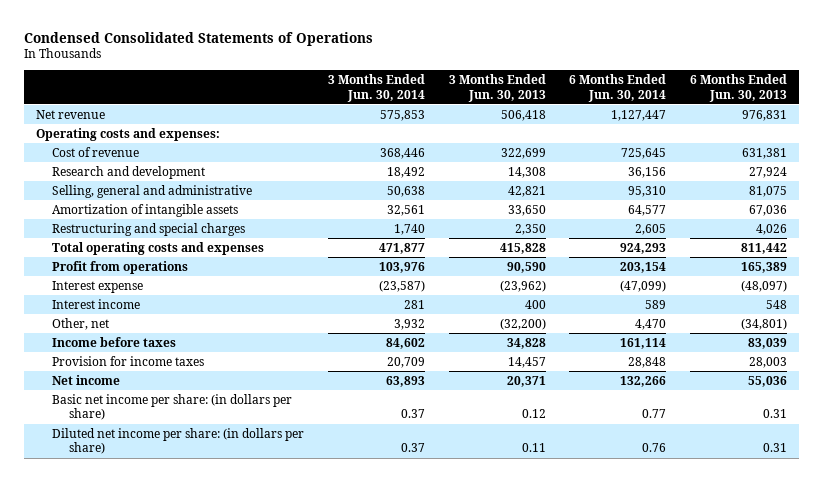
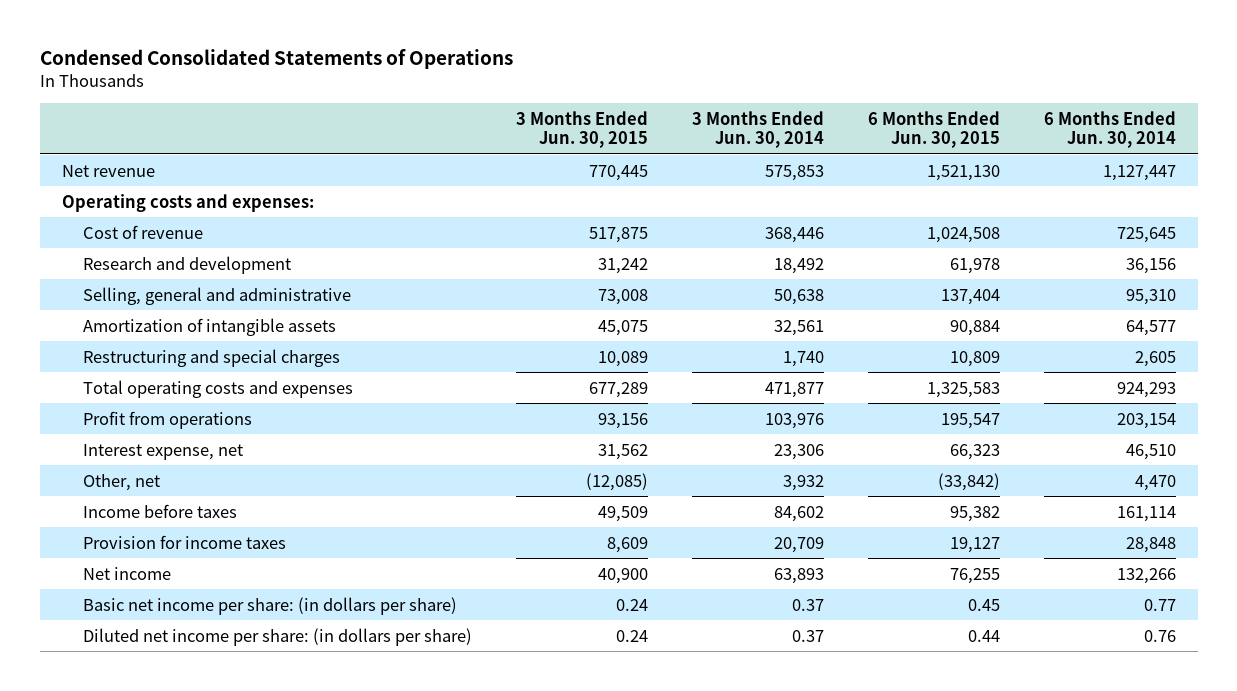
- | 3 Months Ended Jun. 30, 2014 | 3 Months Ended Jun. 30, 2013 | 6 Months Ended Jun. 30, 2014 | 6 Months Ended Jun. 30, 2013
+ | 3 Months Ended Jun. 30, 2015 | 3 Months Ended Jun. 30, 2014 | 6 Months Ended Jun. 30, 2015 | 6 Months Ended Jun. 30, 2014
- Interest expense | (23,587) | (23,962) | (47,099) | (48,097)
- Interest income | 281 | 400 | 589 | 548
+ Interest expense, net | 31,562 | 23,306 | 66,323 | 46,510

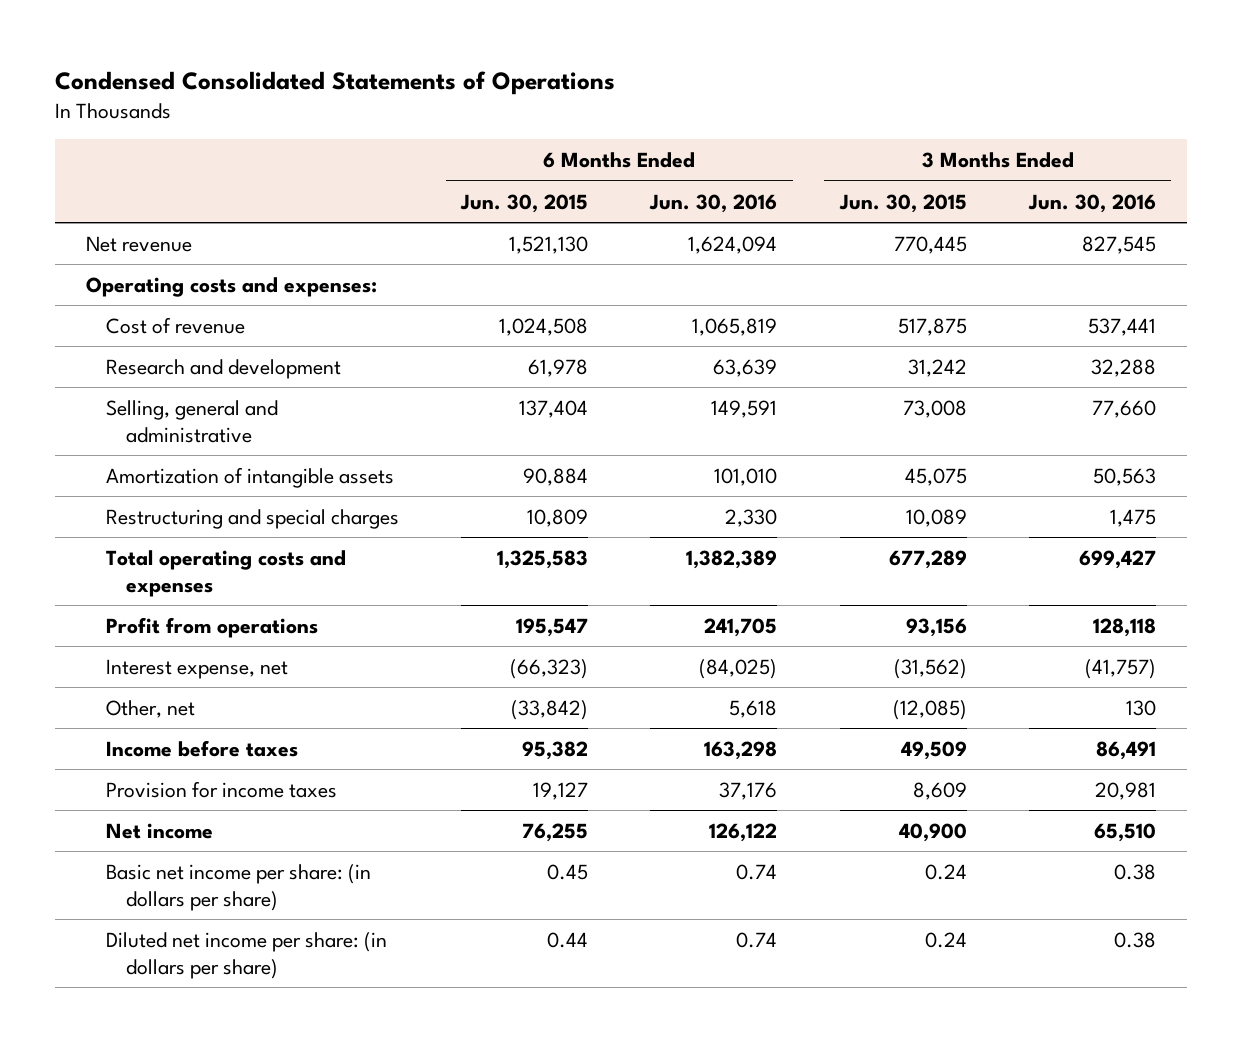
- | 3 Months Ended Jun. 30, 2015 | 3 Months Ended Jun. 30, 2014 | 6 Months Ended Jun. 30, 2015 | 6 Months Ended Jun. 30, 2014
+ | 6 Months Ended Jun. 30, 2015 | 6 Months Ended Jun. 30, 2016 | 3 Months Ended Jun. 30, 2015 | 3 Months Ended Jun. 30, 2016
- Interest expense, net | 31,562 | 23,306 | 66,323 | 46,510
+ Interest expense, net | (66,323) | (84,025) | (31,562) | (41,757)

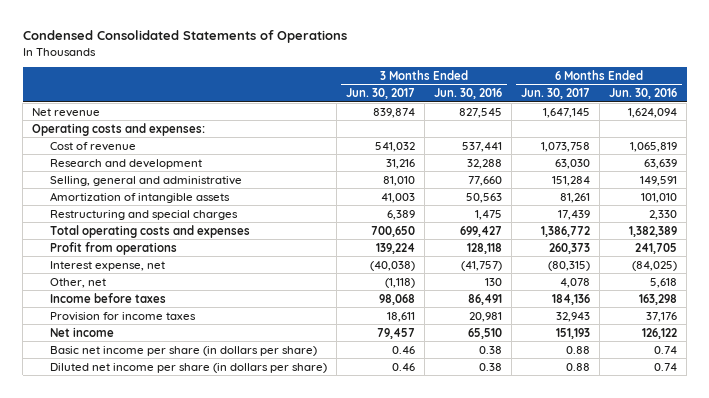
- | 6 Months Ended Jun. 30, 2015 | 6 Months Ended Jun. 30, 2016 | 3 Months Ended Jun. 30, 2015 | 3 Months Ended Jun. 30, 2016
+ | 3 Months Ended Jun. 30, 2017 | 3 Months Ended Jun. 30, 2016 | 6 Months Ended Jun. 30, 2017 | 6 Months Ended Jun. 30, 2016
- Basic net income per share: (in dollars per share) | 0.45 | 0.74 | 0.24 | 0.38
- Diluted net income per share: (in dollars per share) | 0.44 | 0.74 | 0.24 | 0.38
+ Basic net income per share (in dollars per share) | 0.46 | 0.38 | 0.88 | 0.74
+ Diluted net income per share (in dollars per share) | 0.46 | 0.38 | 0.88 | 0.74

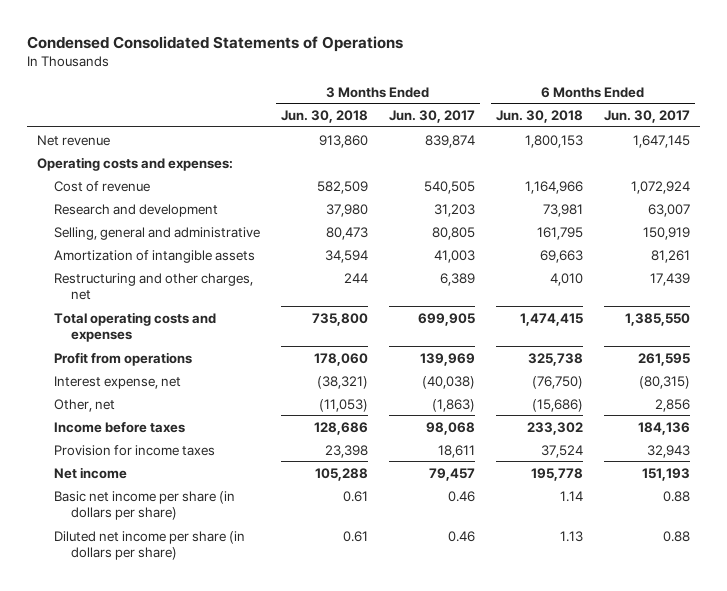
- | 3 Months Ended Jun. 30, 2017 | 3 Months Ended Jun. 30, 2016 | 6 Months Ended Jun. 30, 2017 | 6 Months Ended Jun. 30, 2016
+ | 3 Months Ended Jun. 30, 2018 | 3 Months Ended Jun. 30, 2017 | 6 Months Ended Jun. 30, 2018 | 6 Months Ended Jun. 30, 2017
- Cost of revenue | 541,032 | 537,441 | 1,073,758 | 1,065,819
- Research and development | 31,216 | 32,288 | 63,030 | 63,639
- Selling, general and administrative | 81,010 | 77,660 | 151,284 | 149,591
+ Cost of revenue | 582,509 | 540,505 | 1,164,966 | 1,072,924
+ Research and development | 37,980 | 31,203 | 73,981 | 63,007
+ Selling, general and administrative | 80,473 | 80,805 | 161,795 | 150,919
- Restructuring and special charges | 6,389 | 1,475 | 17,439 | 2,330
- Total operating costs and expenses | 700,650 | 699,427 | 1,386,772 | 1,382,389
- Profit from operations | 139,224 | 128,118 | 260,373 | 241,705
+ Restructuring and other charges, net | 244 | 6,389 | 4,010 | 17,439
+ Total operating costs and expenses | 735,800 | 699,905 | 1,474,415 | 1,385,550
+ Profit from operations | 178,060 | 139,969 | 325,738 | 261,595
- Other, net | (1,118) | 130 | 4,078 | 5,618
+ Other, net | (11,053) | (1,863) | (15,686) | 2,856

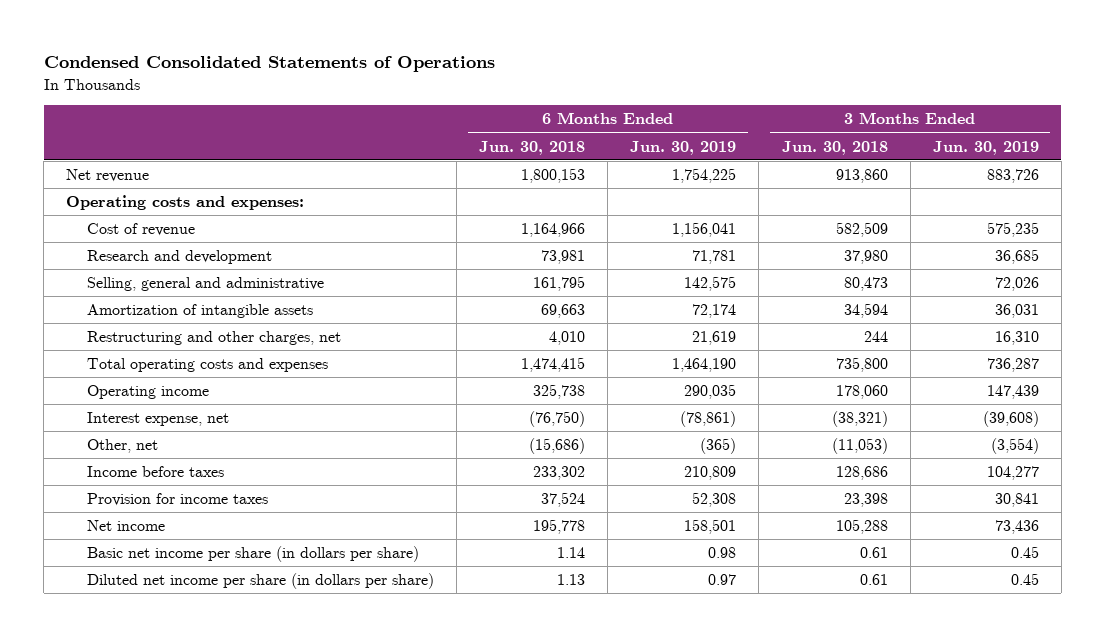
- | 3 Months Ended Jun. 30, 2018 | 3 Months Ended Jun. 30, 2017 | 6 Months Ended Jun. 30, 2018 | 6 Months Ended Jun. 30, 2017
+ | 6 Months Ended Jun. 30, 2018 | 6 Months Ended Jun. 30, 2019 | 3 Months Ended Jun. 30, 2018 | 3 Months Ended Jun. 30, 2019
- Profit from operations | 178,060 | 139,969 | 325,738 | 261,595
+ Operating income | 325,738 | 290,035 | 178,060 | 147,439

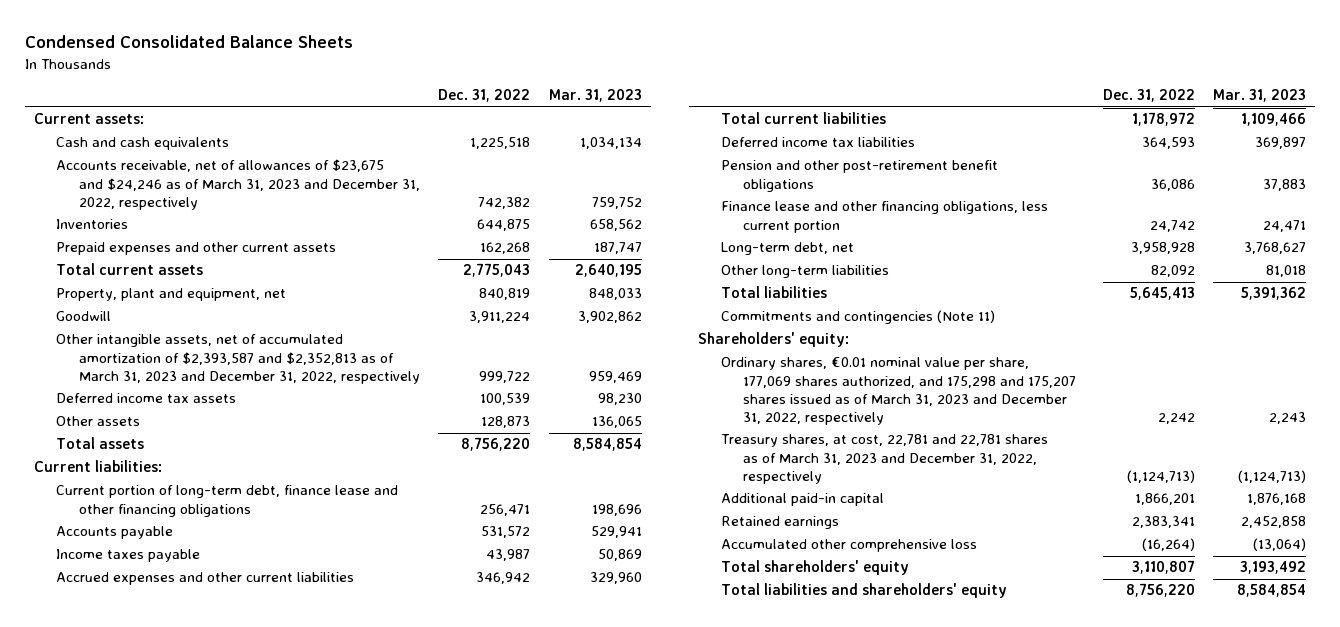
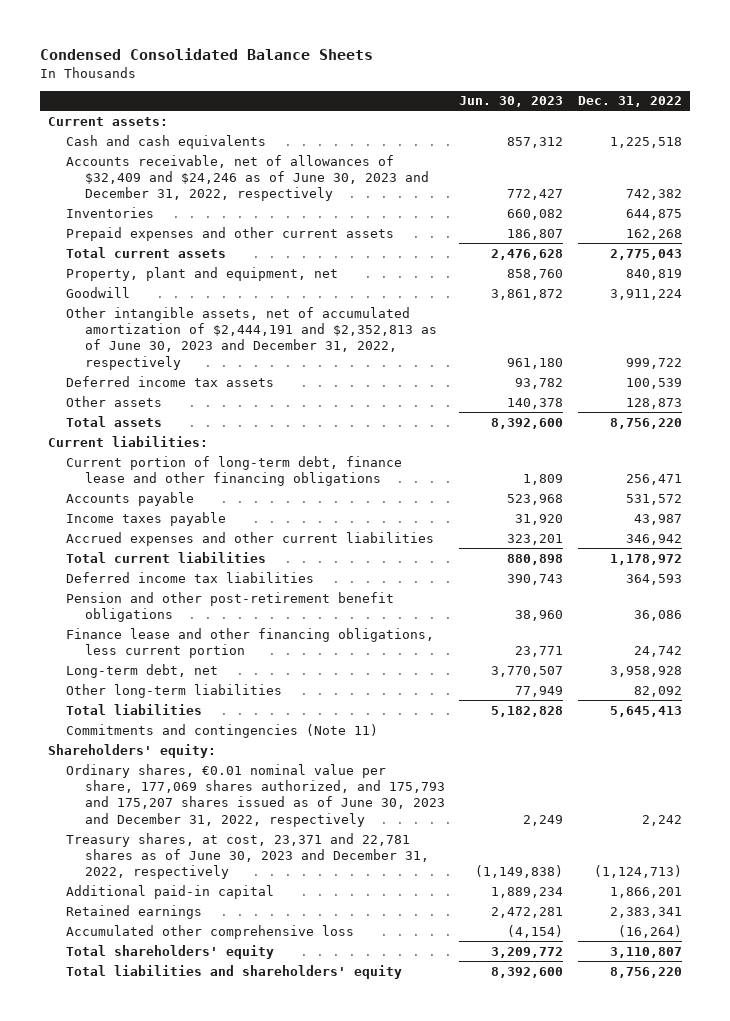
- | Dec. 31, 2022 | Mar. 31, 2023
+ | Jun. 30, 2023 | Dec. 31, 2022
- Accounts receivable, net of allowances of $23,675 and $24,246 as of March 31, 2023 and December 31, 2022, respectively | 742,382 | 759,752
+ Accounts receivable, net of allowances of $32,409 and $24,246 as of June 30, 2023 and December 31, 2022, respectively | 772,427 | 742,382
- Other intangible assets, net of accumulated amortization of $2,393,587 and $2,352,813 as of March 31, 2023 and December 31, 2022, respectively | 999,722 | 959,469
+ Other intangible assets, net of accumulated amortization of $2,444,191 and $2,352,813 as of June 30, 2023 and December 31, 2022, respectively | 961,180 | 999,722
- Ordinary shares, €0.01 nominal value per share, 177,069 shares authorized, and 175,298 and 175,207 shares issued as of March 31, 2023 and December 31, 2022, respectively | 2,242 | 2,243
- Treasury shares, at cost, 22,781 and 22,781 shares as of March 31, 2023 and December 31, 2022, respectively | (1,124,713) | (1,124,713)
+ Ordinary shares, €0.01 nominal value per share, 177,069 shares authorized, and 175,793 and 175,207 shares issued as of June 30, 2023 and December 31, 2022, respectively | 2,249 | 2,242
+ Treasury shares, at cost, 23,371 and 22,781 shares as of June 30, 2023 and December 31, 2022, respectively | (1,149,838) | (1,124,713)

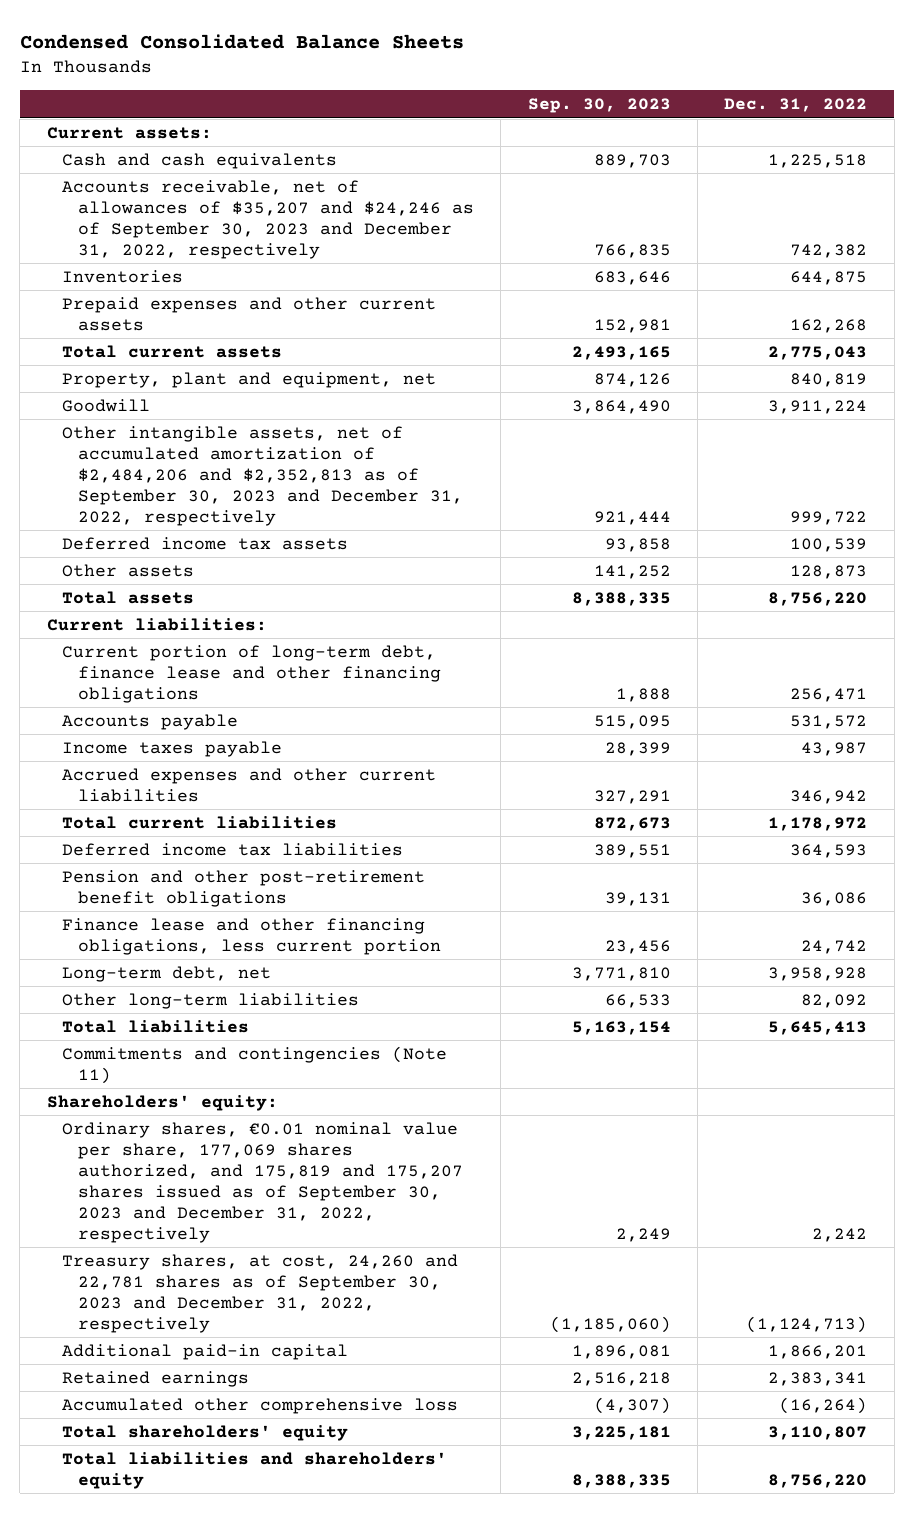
- | Jun. 30, 2023 | Dec. 31, 2022
+ | Sep. 30, 2023 | Dec. 31, 2022
- Accounts receivable, net of allowances of $32,409 and $24,246 as of June 30, 2023 and December 31, 2022, respectively | 772,427 | 742,382
+ Accounts receivable, net of allowances of $35,207 and $24,246 as of September 30, 2023 and December 31, 2022, respectively | 766,835 | 742,382
- Other intangible assets, net of accumulated amortization of $2,444,191 and $2,352,813 as of June 30, 2023 and December 31, 2022, respectively | 961,180 | 999,722
+ Other intangible assets, net of accumulated amortization of $2,484,206 and $2,352,813 as of September 30, 2023 and December 31, 2022, respectively | 921,444 | 999,722
- Ordinary shares, €0.01 nominal value per share, 177,069 shares authorized, and 175,793 and 175,207 shares issued as of June 30, 2023 and December 31, 2022, respectively | 2,249 | 2,242
- Treasury shares, at cost, 23,371 and 22,781 shares as of June 30, 2023 and December 31, 2022, respectively | (1,149,838) | (1,124,713)
+ Ordinary shares, €0.01 nominal value per share, 177,069 shares authorized, and 175,819 and 175,207 shares issued as of September 30, 2023 and December 31, 2022, respectively | 2,249 | 2,242
+ Treasury shares, at cost, 24,260 and 22,781 shares as of September 30, 2023 and December 31, 2022, respectively | (1,185,060) | (1,124,713)

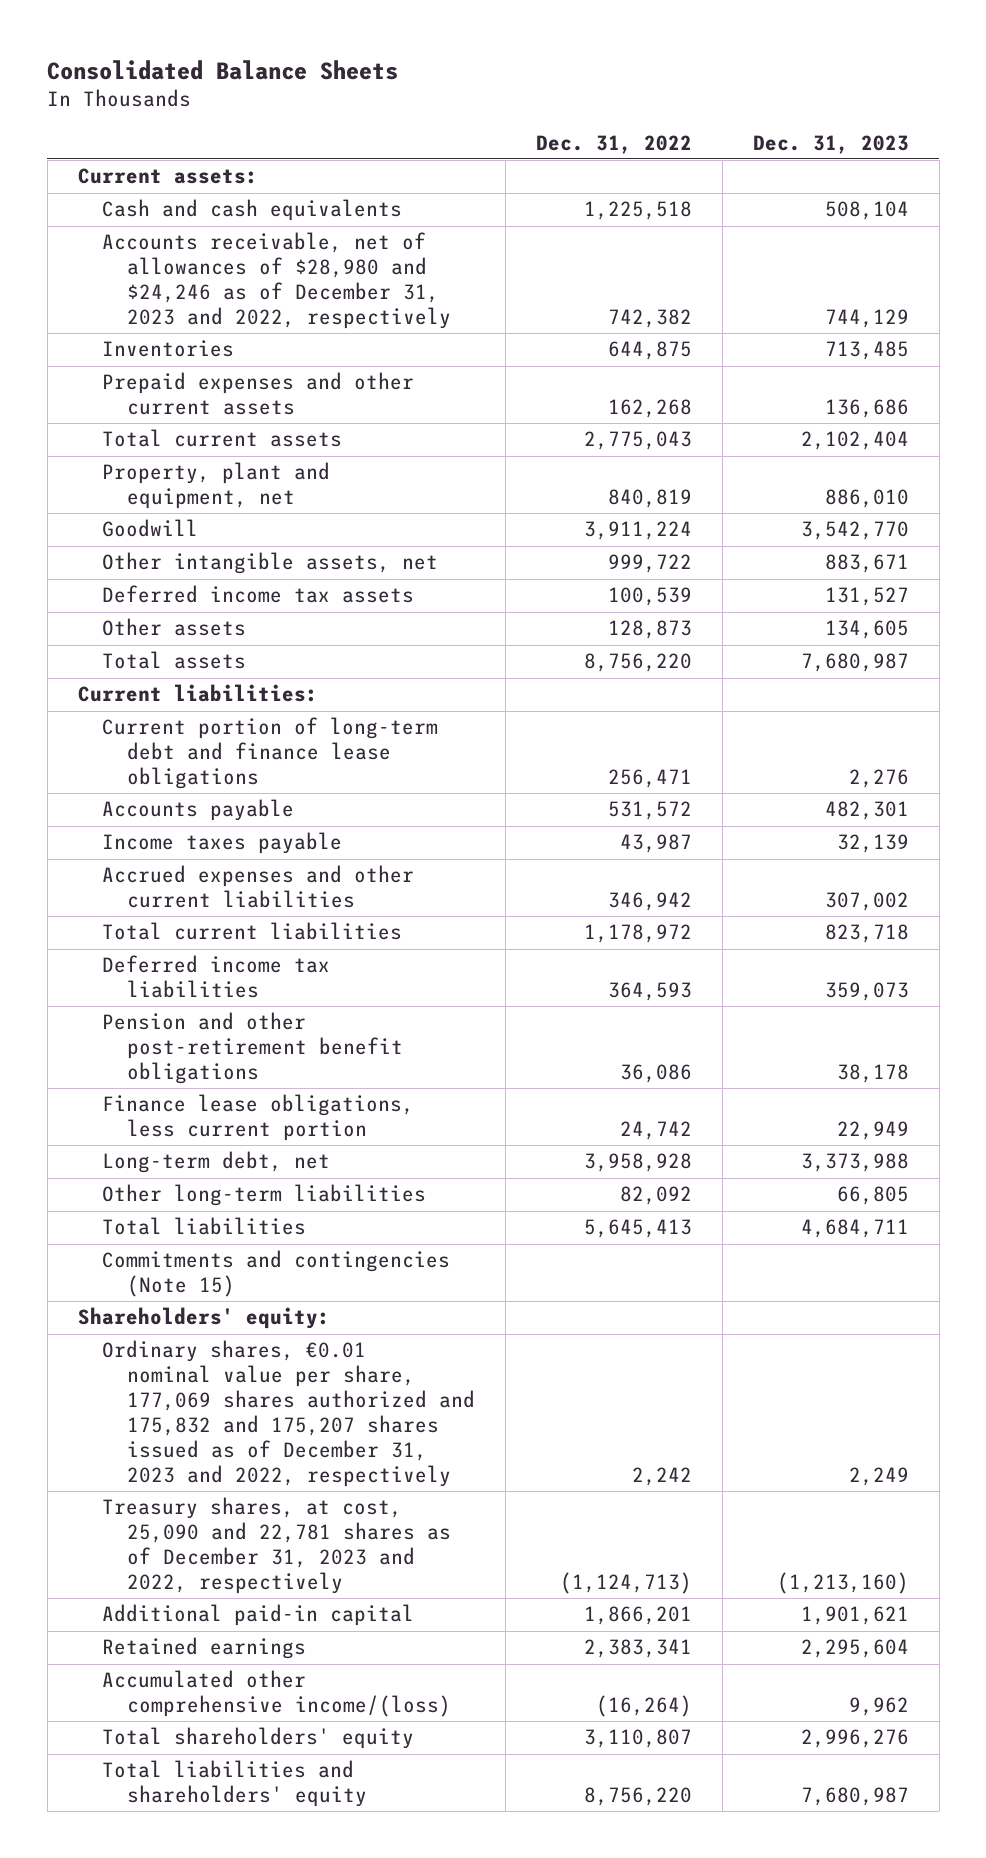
- Condensed Consolidated Balance Sheets
+ Consolidated Balance Sheets
- | Sep. 30, 2023 | Dec. 31, 2022
+ | Dec. 31, 2022 | Dec. 31, 2023
- Accounts receivable, net of allowances of $35,207 and $24,246 as of September 30, 2023 and December 31, 2022, respectively | 766,835 | 742,382
+ Accounts receivable, net of allowances of $28,980 and $24,246 as of December 31, 2023 and 2022, respectively | 742,382 | 744,129
- Other intangible assets, net of accumulated amortization of $2,484,206 and $2,352,813 as of September 30, 2023 and December 31, 2022, respectively | 921,444 | 999,722
+ Other intangible assets, net | 999,722 | 883,671
- Current portion of long-term debt, finance lease and other financing obligations | 1,888 | 256,471
+ Current portion of long-term debt and finance lease obligations | 256,471 | 2,276
- Finance lease and other financing obligations, less current portion | 23,456 | 24,742
+ Finance lease obligations, less current portion | 24,742 | 22,949
- Commitments and contingencies (Note 11)
+ Commitments and contingencies (Note 15)
- Ordinary shares, €0.01 nominal value per share, 177,069 shares authorized, and 175,819 and 175,207 shares issued as of September 30, 2023 and December 31, 2022, respectively | 2,249 | 2,242
- Treasury shares, at cost, 24,260 and 22,781 shares as of September 30, 2023 and December 31, 2022, respectively | (1,185,060) | (1,124,713)
+ Ordinary shares, €0.01 nominal value per share, 177,069 shares authorized and 175,832 and 175,207 shares issued as of December 31, 2023 and 2022, respectively | 2,242 | 2,249
+ Treasury shares, at cost, 25,090 and 22,781 shares as of December 31, 2023 and 2022, respectively | (1,124,713) | (1,213,160)
- Accumulated other comprehensive loss | (4,307) | (16,264)
+ Accumulated other comprehensive income/(loss) | (16,264) | 9,962

